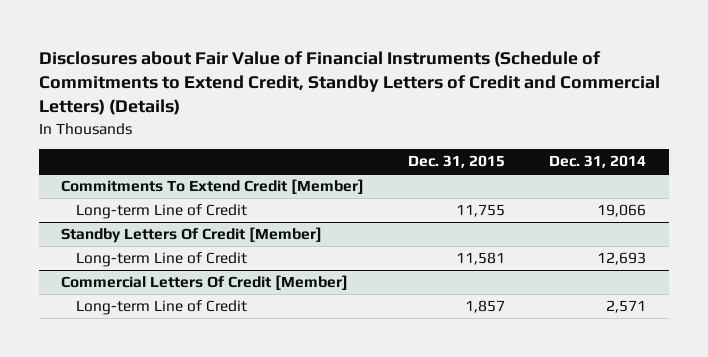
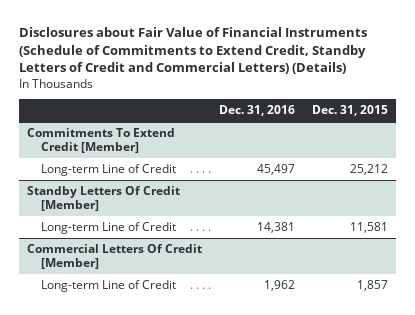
- | Dec. 31, 2015 | Dec. 31, 2014
+ | Dec. 31, 2016 | Dec. 31, 2015
@ Commitments To Extend Credit [Member]
- Long-term Line of Credit | 11,755 | 19,066
+ Long-term Line of Credit | 45,497 | 25,212

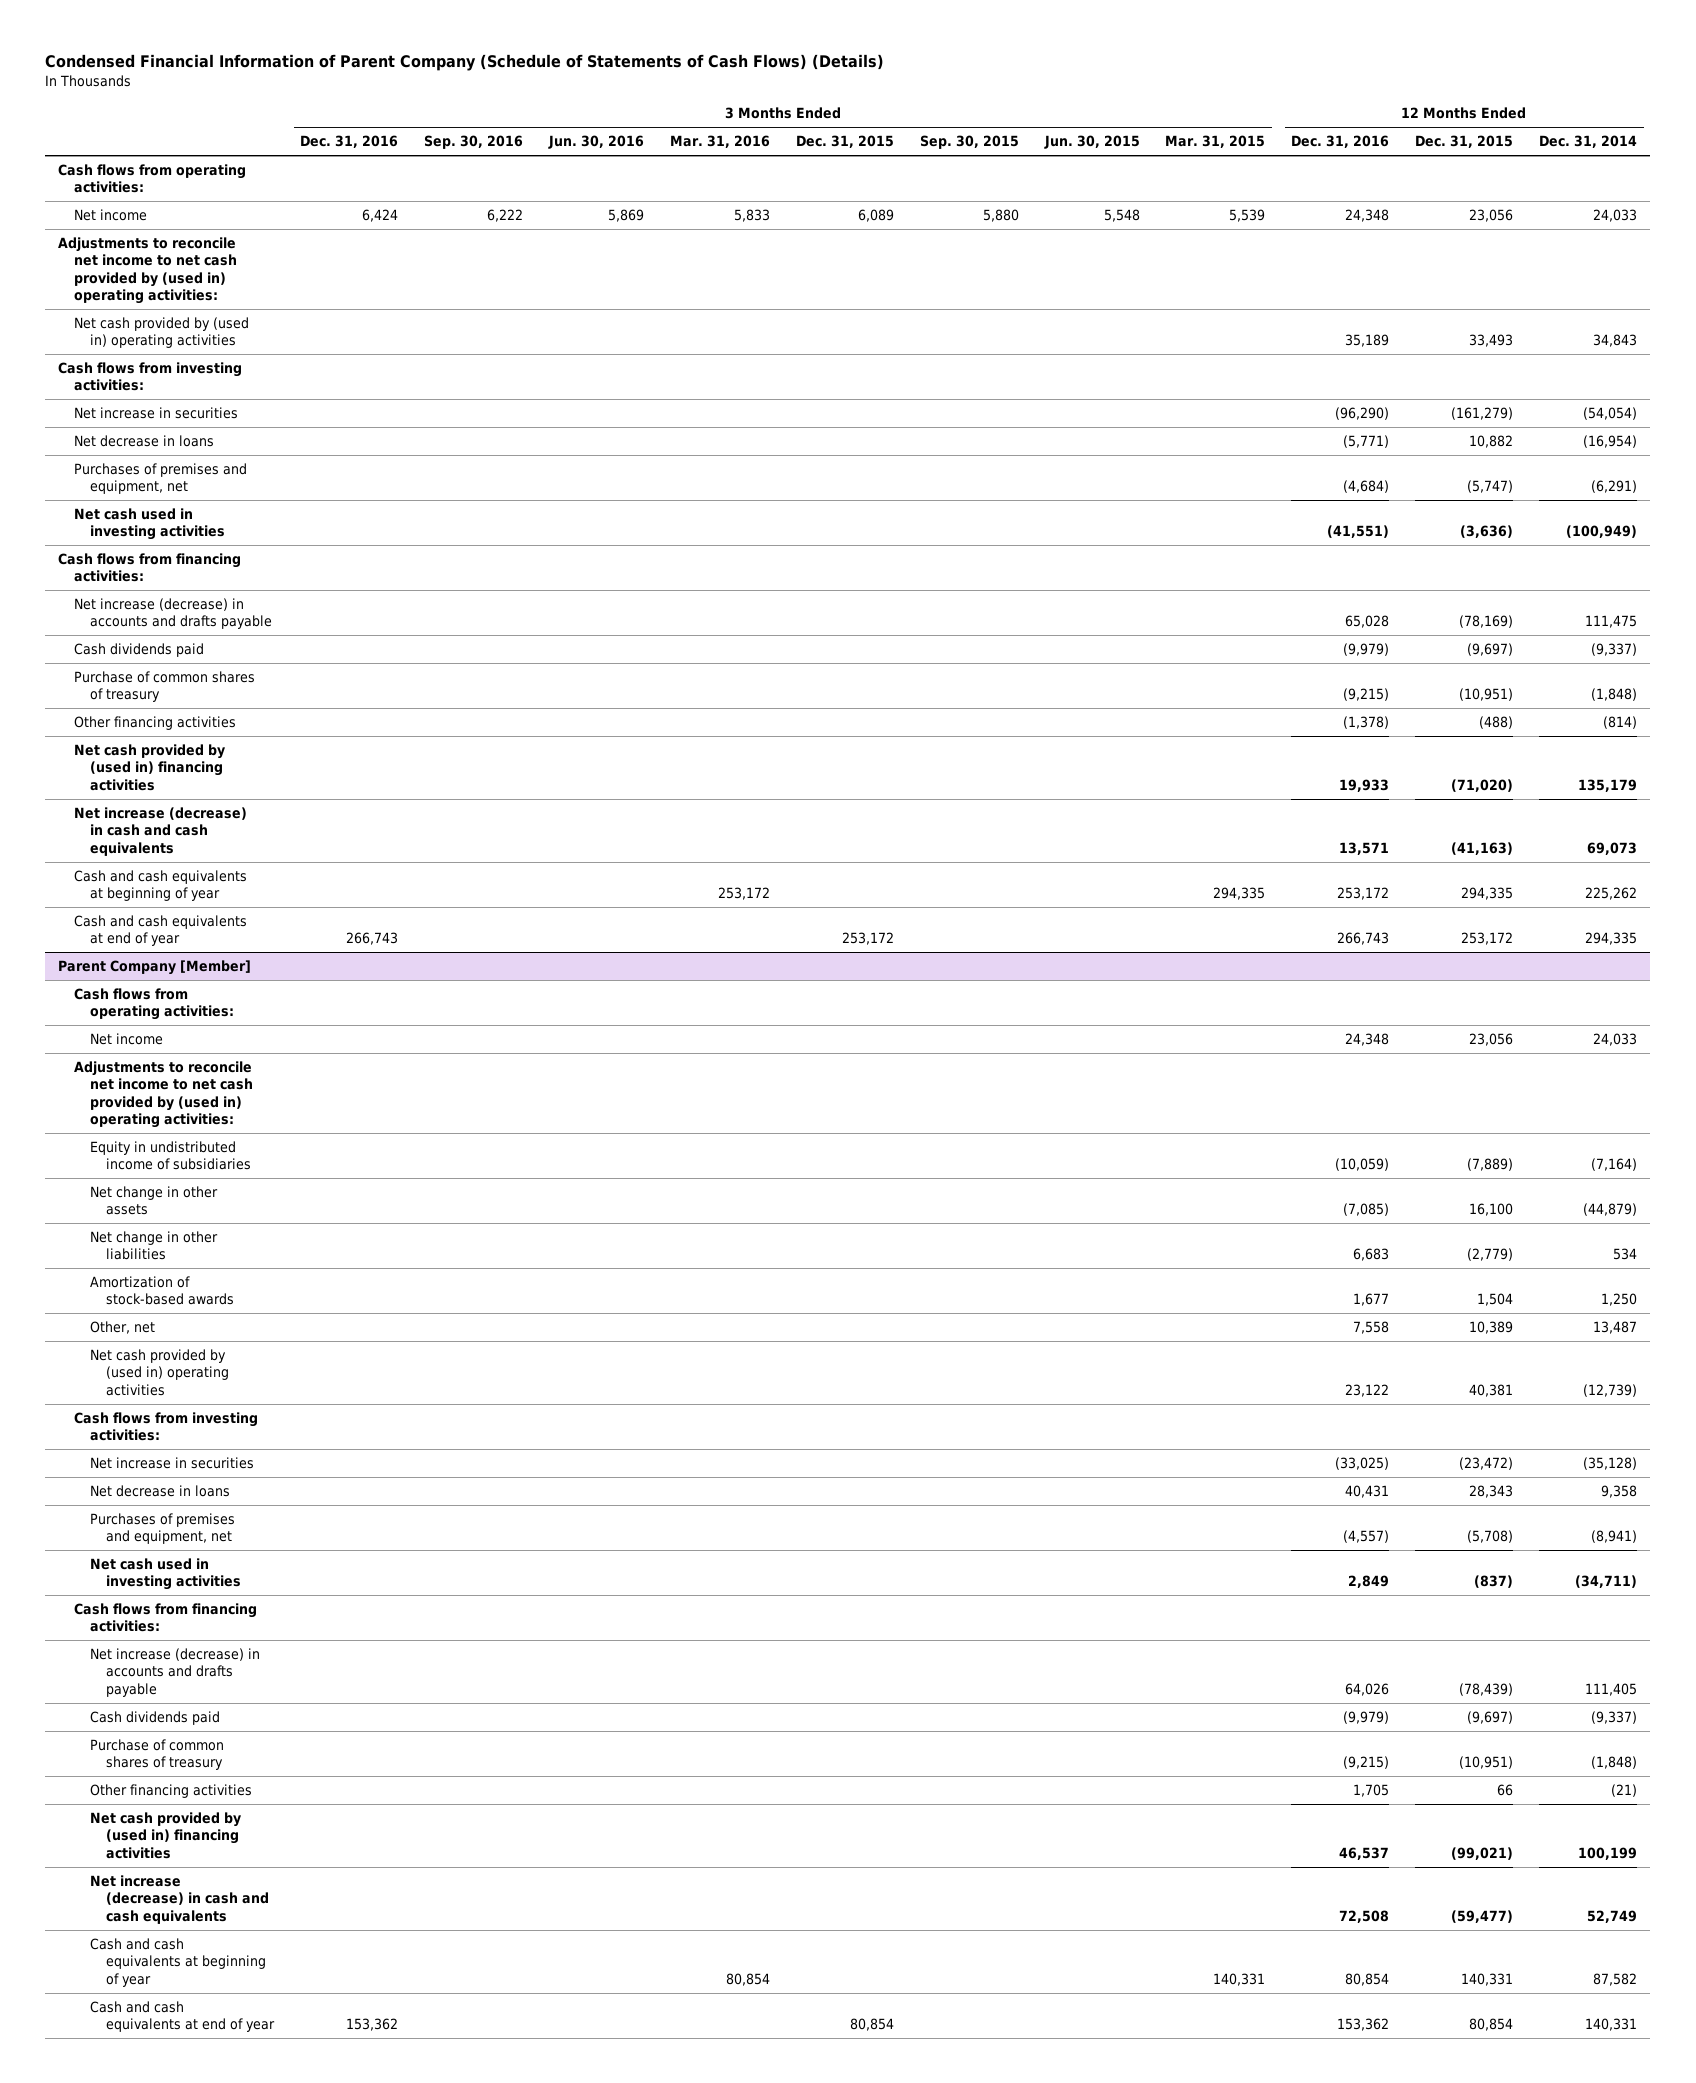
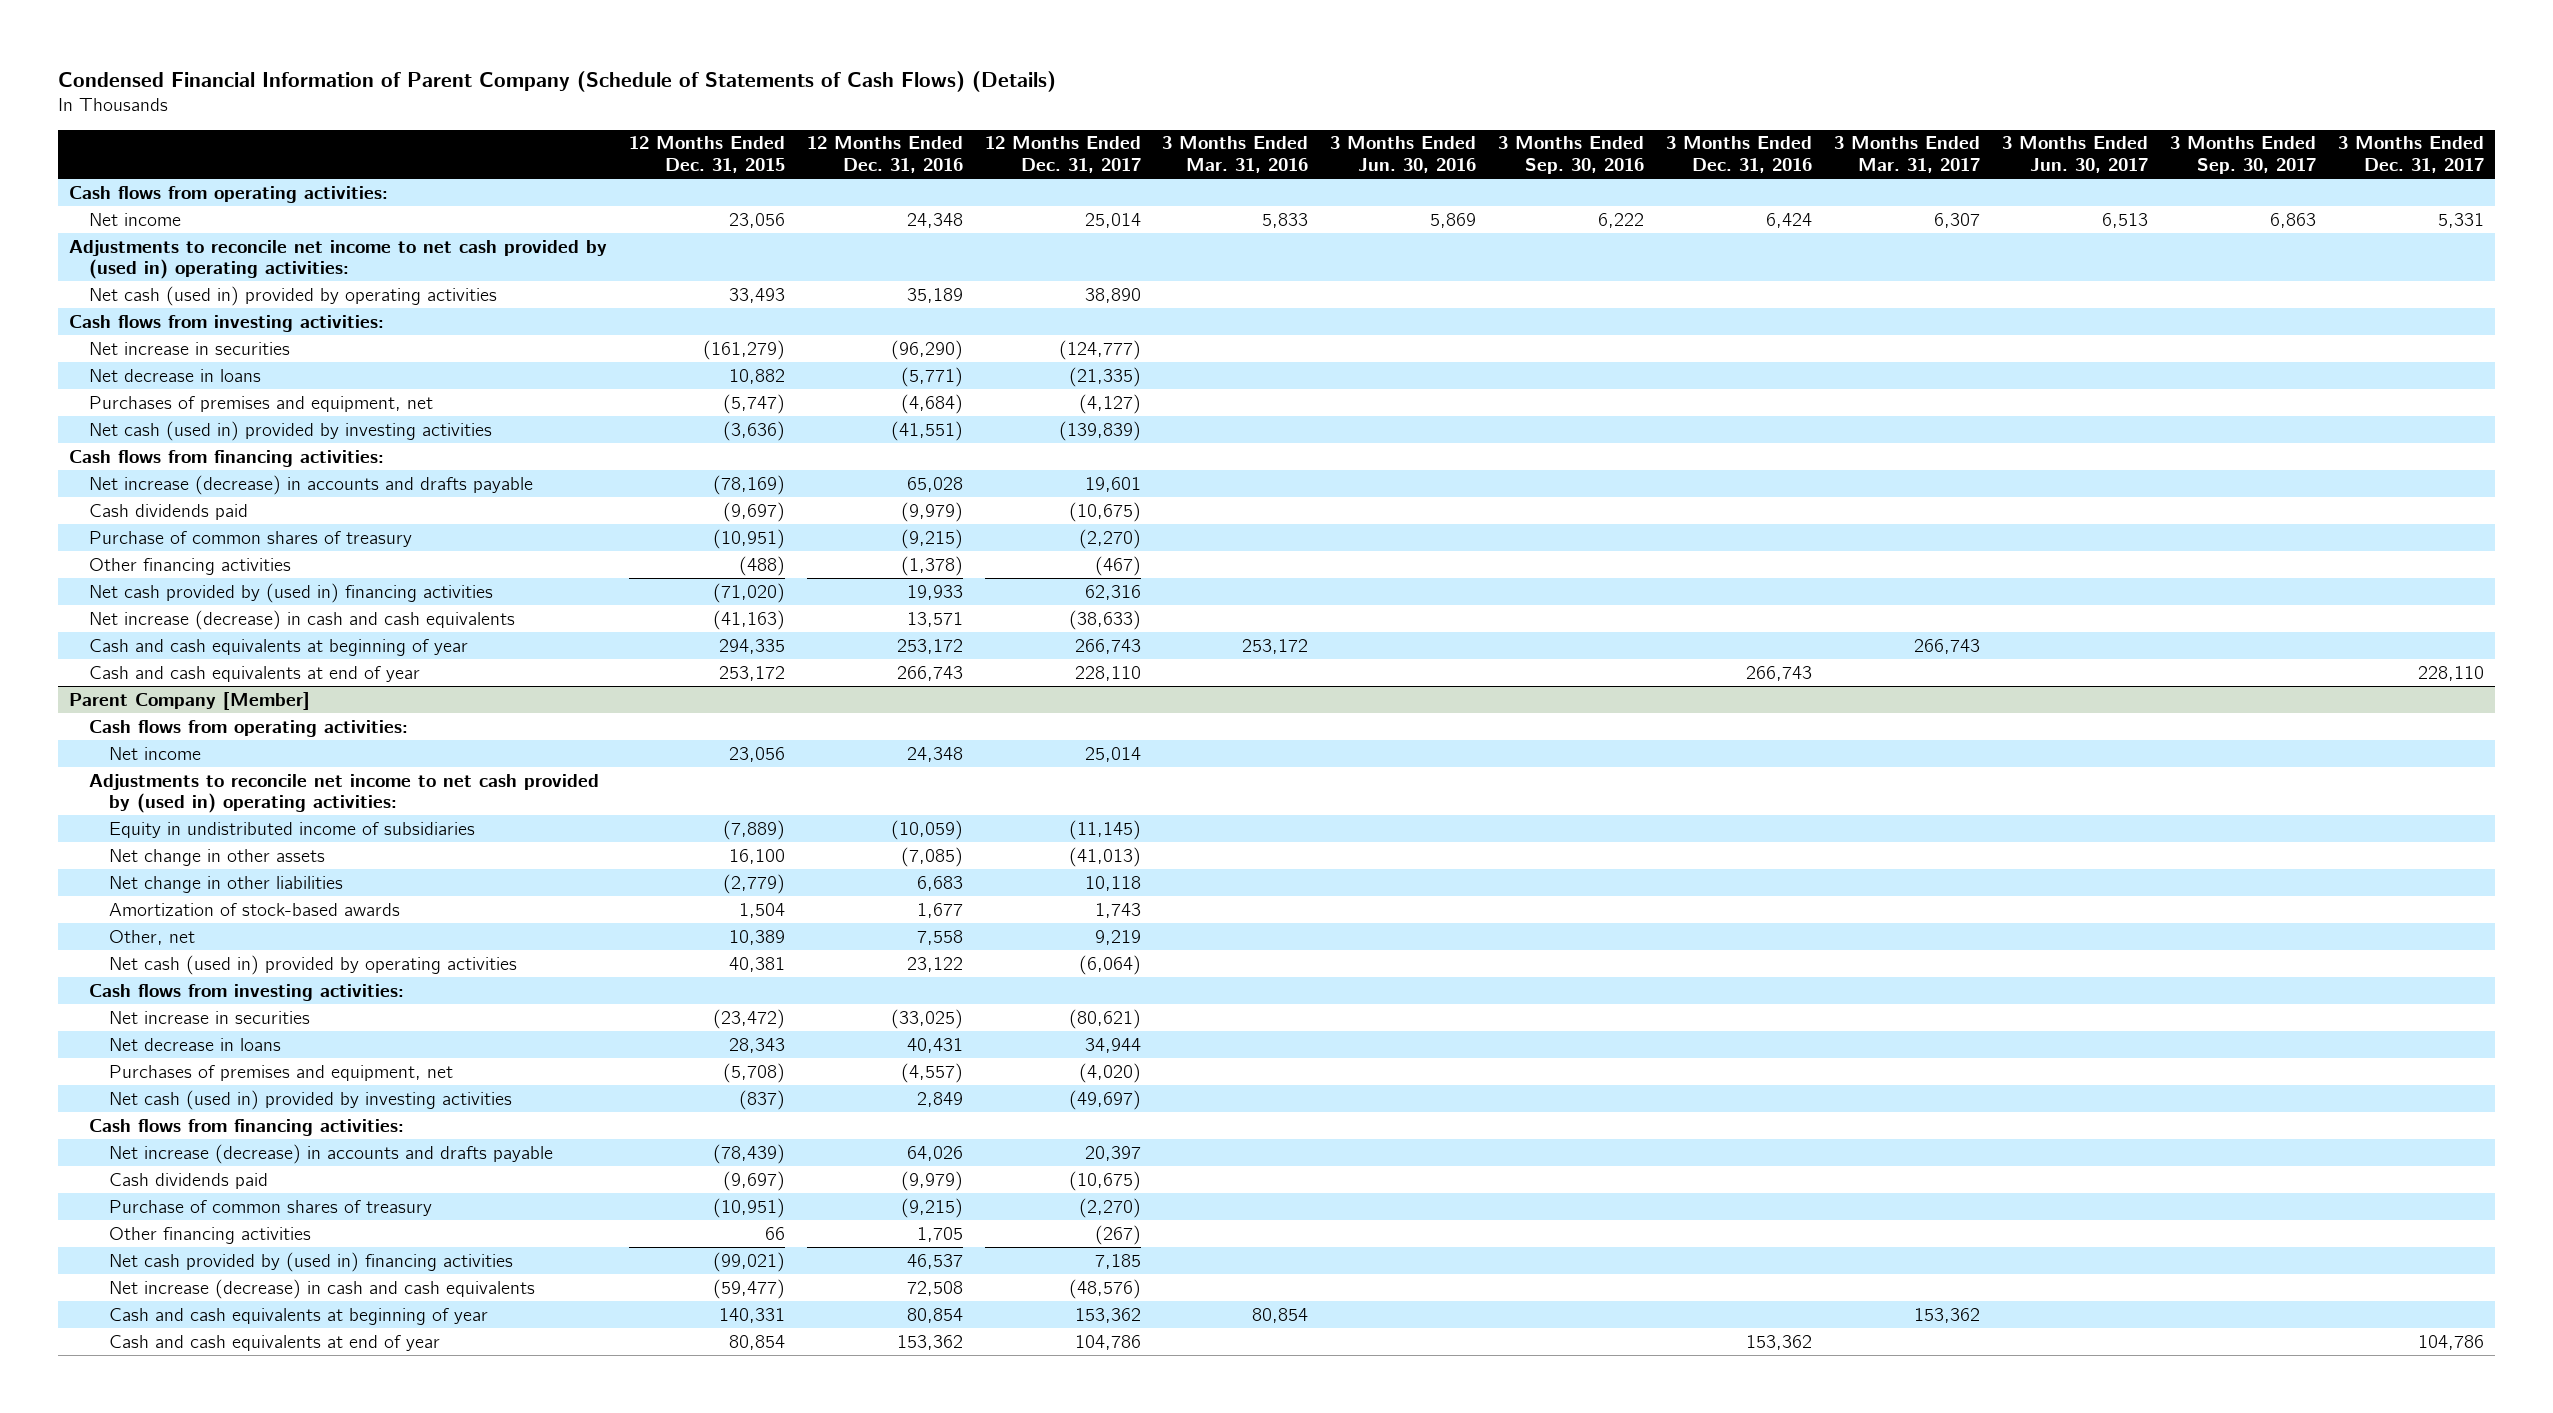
- | 3 Months Ended Dec. 31, 2016 | 3 Months Ended Sep. 30, 2016 | 3 Months Ended Jun. 30, 2016 | 3 Months Ended Mar. 31, 2016 | 3 Months Ended Dec. 31, 2015 | 3 Months Ended Sep. 30, 2015 | 3 Months Ended Jun. 30, 2015 | 3 Months Ended Mar. 31, 2015 | 12 Months Ended Dec. 31, 2016 | 12 Months Ended Dec. 31, 2015 | 12 Months Ended Dec. 31, 2014
+ | 12 Months Ended Dec. 31, 2015 | 12 Months Ended Dec. 31, 2016 | 12 Months Ended Dec. 31, 2017 | 3 Months Ended Mar. 31, 2016 | 3 Months Ended Jun. 30, 2016 | 3 Months Ended Sep. 30, 2016 | 3 Months Ended Dec. 31, 2016 | 3 Months Ended Mar. 31, 2017 | 3 Months Ended Jun. 30, 2017 | 3 Months Ended Sep. 30, 2017 | 3 Months Ended Dec. 31, 2017
- Net cash provided by (used in) operating activities | | | | | | | | | 35,189 | 33,493 | 34,843
+ Net cash (used in) provided by operating activities | 33,493 | 35,189 | 38,890 | | | | | | | |
- Net cash used in investing activities | | | | | | | | | (41,551) | (3,636) | (100,949)
+ Net cash (used in) provided by investing activities | (3,636) | (41,551) | (139,839) | | | | | | | |
@ Parent Company [Member]
- Net cash provided by (used in) operating activities | | | | | | | | | 23,122 | 40,381 | (12,739)
+ Net cash (used in) provided by operating activities | 40,381 | 23,122 | (6,064) | | | | | | | |
- Net cash used in investing activities | | | | | | | | | 2,849 | (837) | (34,711)
+ Net cash (used in) provided by investing activities | (837) | 2,849 | (49,697) | | | | | | | |

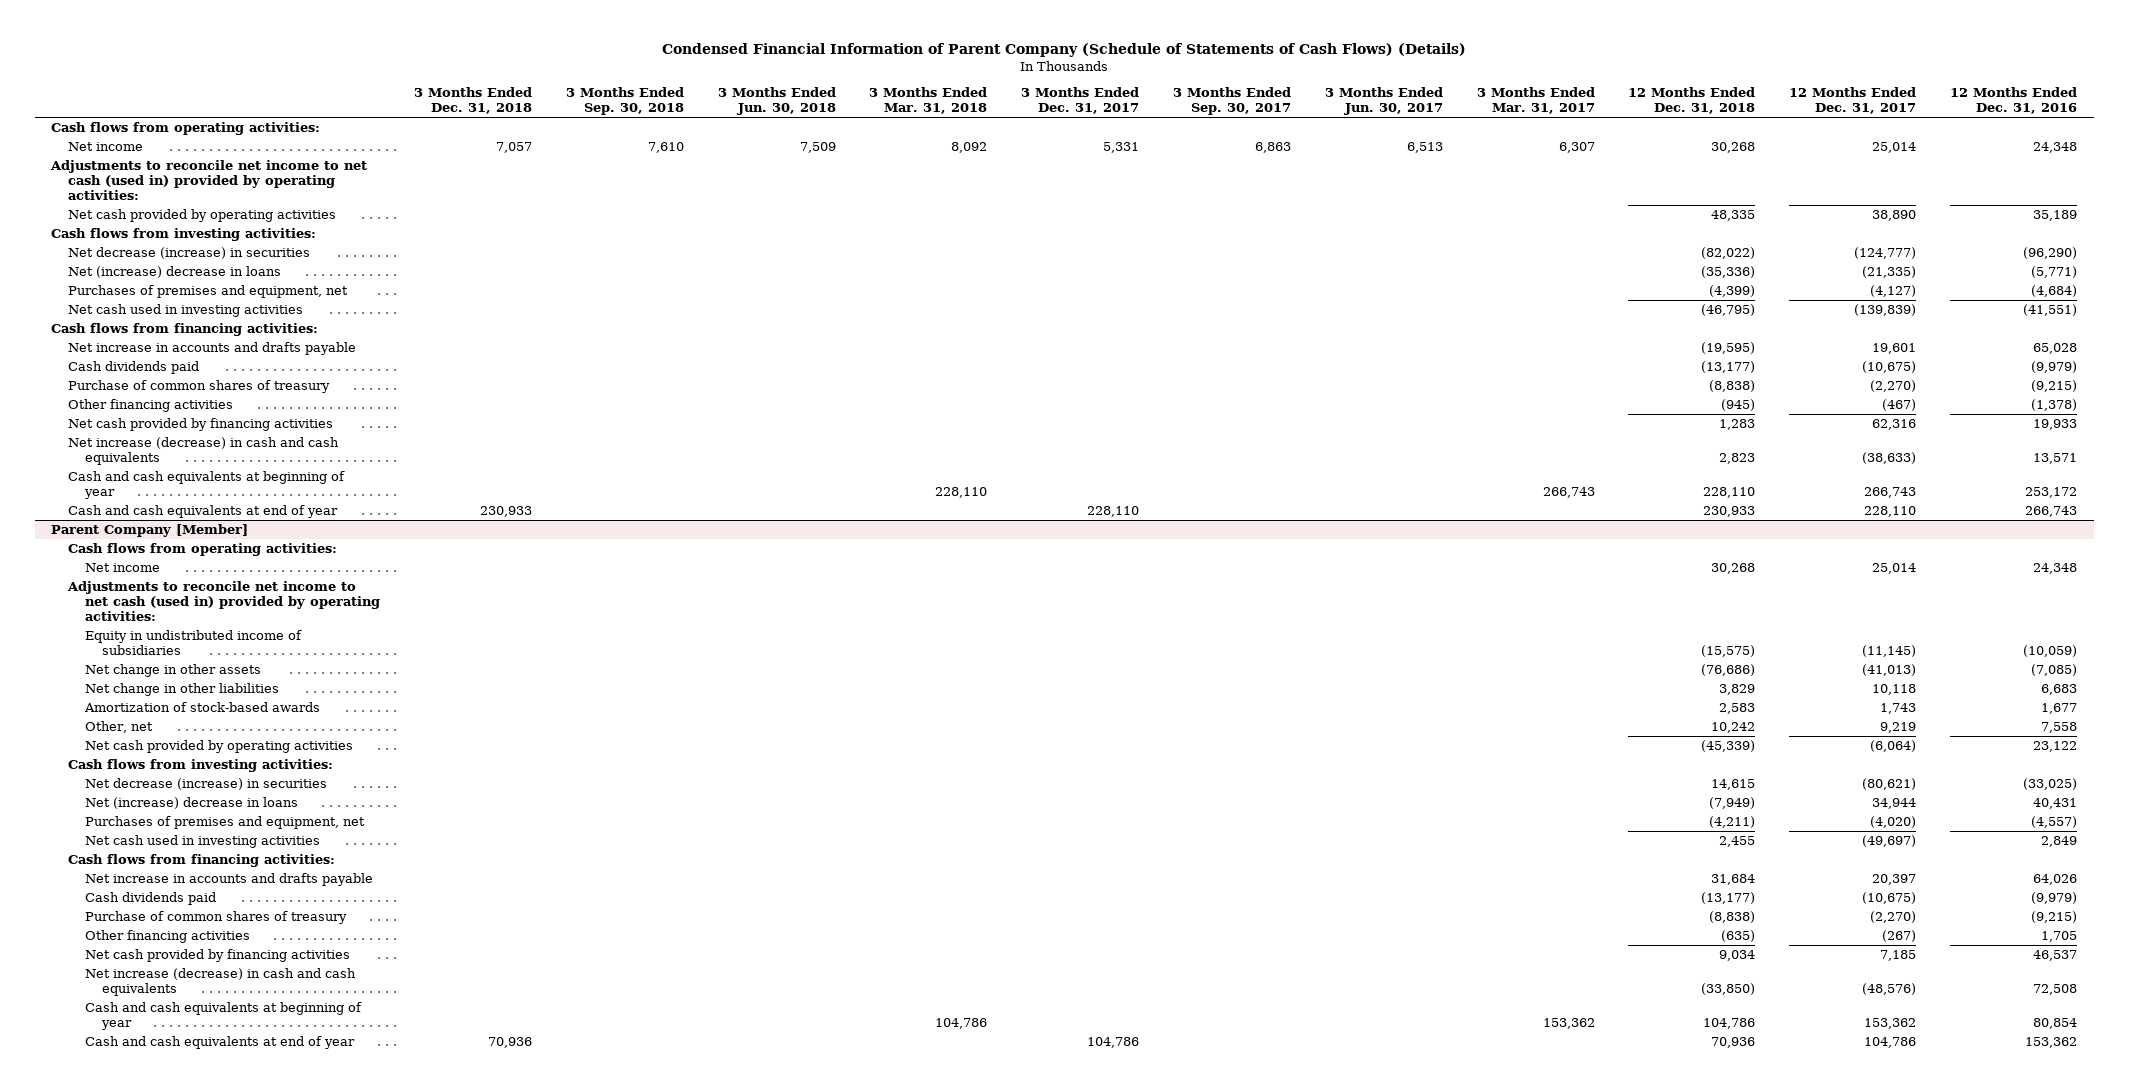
- | 12 Months Ended Dec. 31, 2015 | 12 Months Ended Dec. 31, 2016 | 12 Months Ended Dec. 31, 2017 | 3 Months Ended Mar. 31, 2016 | 3 Months Ended Jun. 30, 2016 | 3 Months Ended Sep. 30, 2016 | 3 Months Ended Dec. 31, 2016 | 3 Months Ended Mar. 31, 2017 | 3 Months Ended Jun. 30, 2017 | 3 Months Ended Sep. 30, 2017 | 3 Months Ended Dec. 31, 2017
+ | 3 Months Ended Dec. 31, 2018 | 3 Months Ended Sep. 30, 2018 | 3 Months Ended Jun. 30, 2018 | 3 Months Ended Mar. 31, 2018 | 3 Months Ended Dec. 31, 2017 | 3 Months Ended Sep. 30, 2017 | 3 Months Ended Jun. 30, 2017 | 3 Months Ended Mar. 31, 2017 | 12 Months Ended Dec. 31, 2018 | 12 Months Ended Dec. 31, 2017 | 12 Months Ended Dec. 31, 2016
- Adjustments to reconcile net income to net cash provided by (used in) operating activities:
- Net cash (used in) provided by operating activities | 33,493 | 35,189 | 38,890 | | | | | | | |
+ Adjustments to reconcile net income to net cash (used in) provided by operating activities:
+ Net cash provided by operating activities | | | | | | | | | 48,335 | 38,890 | 35,189
- Net increase in securities | (161,279) | (96,290) | (124,777) | | | | | | | |
- Net decrease in loans | 10,882 | (5,771) | (21,335) | | | | | | | |
+ Net decrease (increase) in securities | | | | | | | | | (82,022) | (124,777) | (96,290)
+ Net (increase) decrease in loans | | | | | | | | | (35,336) | (21,335) | (5,771)
- Net cash (used in) provided by investing activities | (3,636) | (41,551) | (139,839) | | | | | | | |
+ Net cash used in investing activities | | | | | | | | | (46,795) | (139,839) | (41,551)
- Net increase (decrease) in accounts and drafts payable | (78,169) | 65,028 | 19,601 | | | | | | | |
+ Net increase in accounts and drafts payable | | | | | | | | | (19,595) | 19,601 | 65,028
- Net cash provided by (used in) financing activities | (71,020) | 19,933 | 62,316 | | | | | | | |
+ Net cash provided by financing activities | | | | | | | | | 1,283 | 62,316 | 19,933
@ Parent Company [Member]
- Adjustments to reconcile net income to net cash provided by (used in) operating activities:
+ Adjustments to reconcile net income to net cash (used in) provided by operating activities:
- Net cash (used in) provided by operating activities | 40,381 | 23,122 | (6,064) | | | | | | | |
+ Net cash provided by operating activities | | | | | | | | | (45,339) | (6,064) | 23,122
- Net increase in securities | (23,472) | (33,025) | (80,621) | | | | | | | |
- Net decrease in loans | 28,343 | 40,431 | 34,944 | | | | | | | |
+ Net decrease (increase) in securities | | | | | | | | | 14,615 | (80,621) | (33,025)
+ Net (increase) decrease in loans | | | | | | | | | (7,949) | 34,944 | 40,431
- Net cash (used in) provided by investing activities | (837) | 2,849 | (49,697) | | | | | | | |
+ Net cash used in investing activities | | | | | | | | | 2,455 | (49,697) | 2,849
- Net increase (decrease) in accounts and drafts payable | (78,439) | 64,026 | 20,397 | | | | | | | |
+ Net increase in accounts and drafts payable | | | | | | | | | 31,684 | 20,397 | 64,026
- Net cash provided by (used in) financing activities | (99,021) | 46,537 | 7,185 | | | | | | | |
+ Net cash provided by financing activities | | | | | | | | | 9,034 | 7,185 | 46,537

